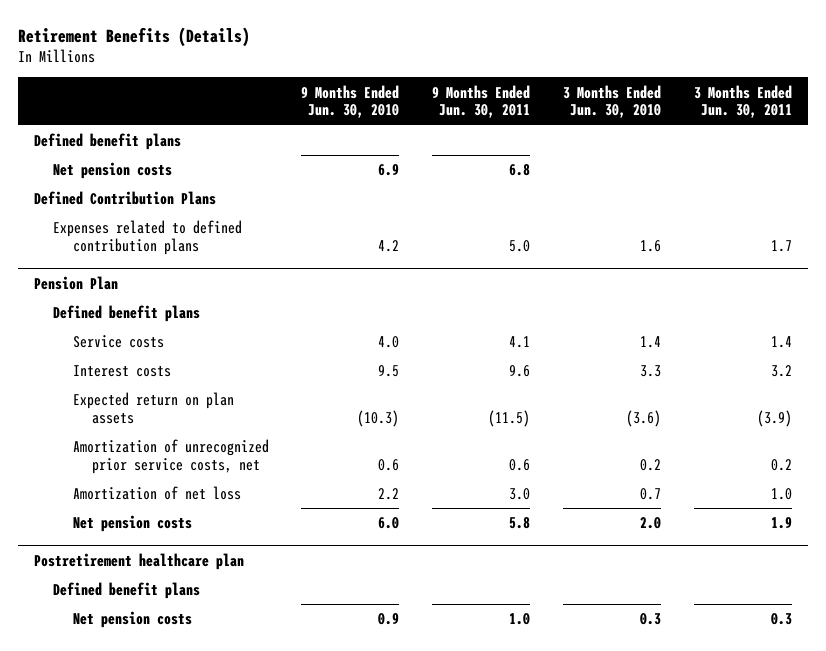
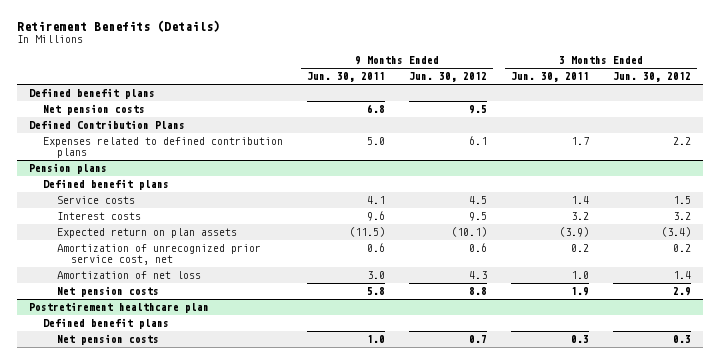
- | 9 Months Ended Jun. 30, 2010 | 9 Months Ended Jun. 30, 2011 | 3 Months Ended Jun. 30, 2010 | 3 Months Ended Jun. 30, 2011
+ | 9 Months Ended Jun. 30, 2011 | 9 Months Ended Jun. 30, 2012 | 3 Months Ended Jun. 30, 2011 | 3 Months Ended Jun. 30, 2012
- Pension Plan
+ Pension plans
- Amortization of unrecognized prior service costs, net | 0.6 | 0.6 | 0.2 | 0.2
+ Amortization of unrecognized prior service cost, net | 0.6 | 0.6 | 0.2 | 0.2

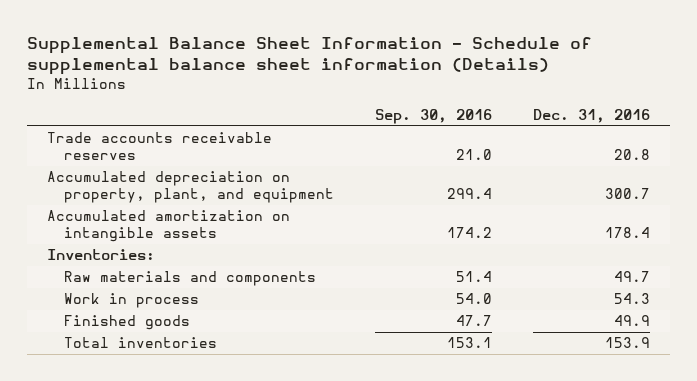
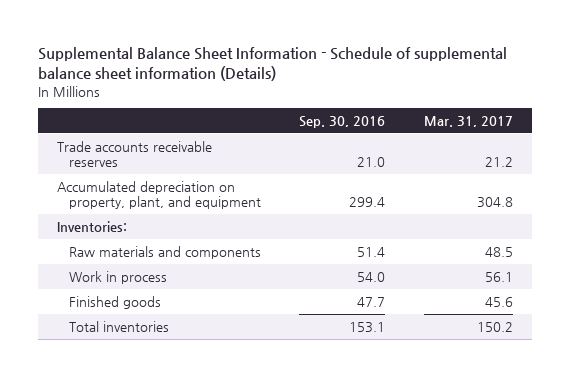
- | Sep. 30, 2016 | Dec. 31, 2016
+ | Sep. 30, 2016 | Mar. 31, 2017
- Accumulated amortization on intangible assets | 174.2 | 178.4

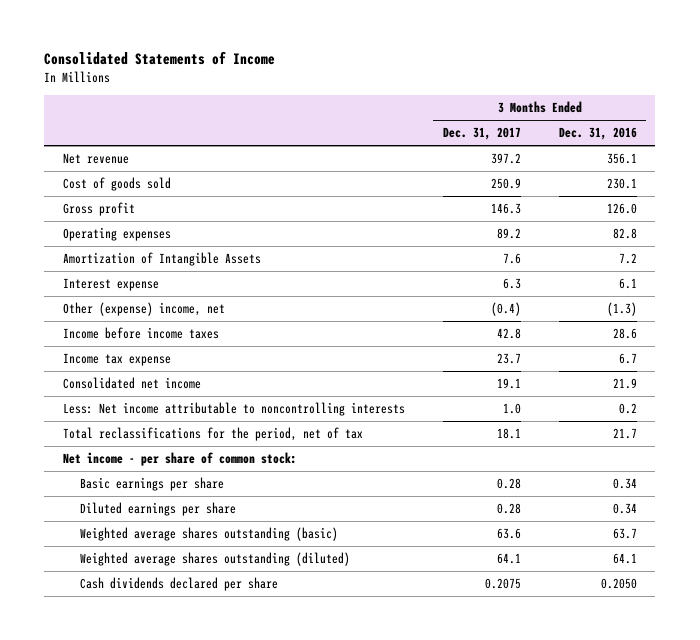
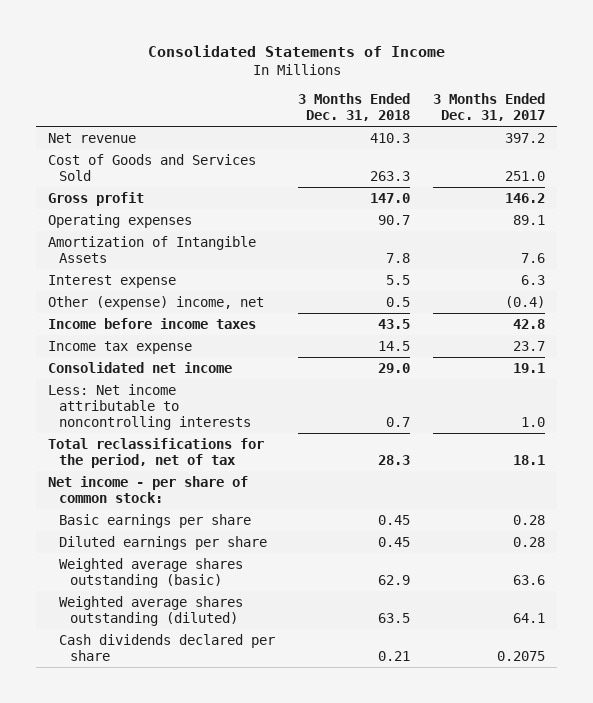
- | 3 Months Ended Dec. 31, 2017 | 3 Months Ended Dec. 31, 2016
+ | 3 Months Ended Dec. 31, 2018 | 3 Months Ended Dec. 31, 2017
- Cost of goods sold | 250.9 | 230.1
- Gross profit | 146.3 | 126.0
- Operating expenses | 89.2 | 82.8
+ Cost of Goods and Services Sold | 263.3 | 251.0
+ Gross profit | 147.0 | 146.2
+ Operating expenses | 90.7 | 89.1

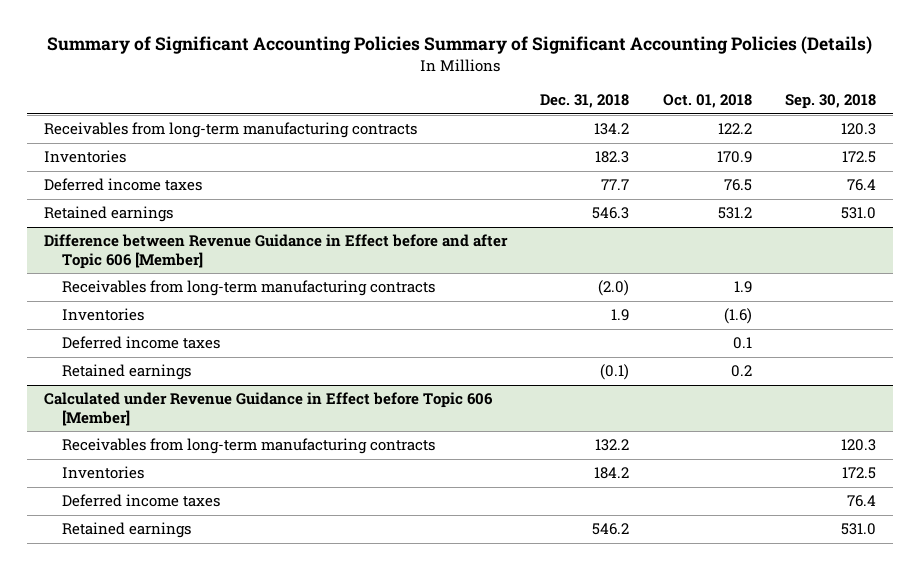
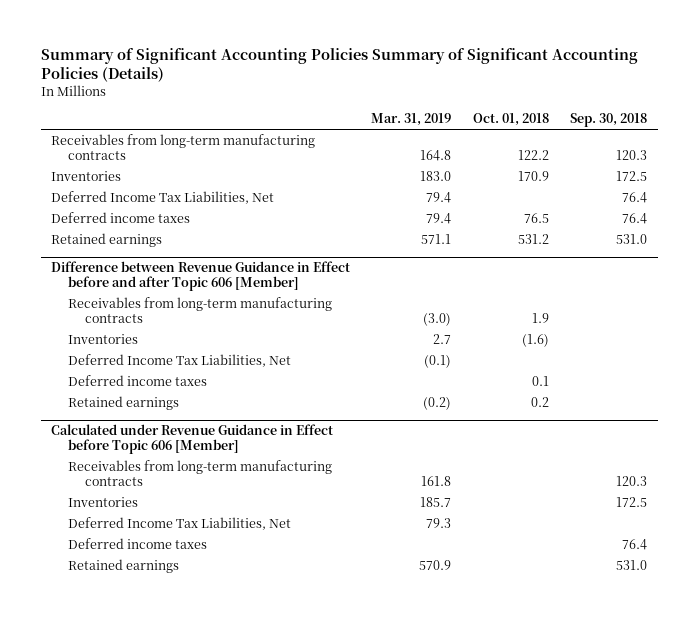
- | Dec. 31, 2018 | Oct. 01, 2018 | Sep. 30, 2018
+ | Mar. 31, 2019 | Oct. 01, 2018 | Sep. 30, 2018
+ Deferred Income Tax Liabilities, Net | 79.4 | | 76.4
@ Difference between Revenue Guidance in Effect before and after Topic 606 [Member]
+ Deferred Income Tax Liabilities, Net | (0.1) | |
@ Calculated under Revenue Guidance in Effect before Topic 606 [Member]
+ Deferred Income Tax Liabilities, Net | 79.3 | |

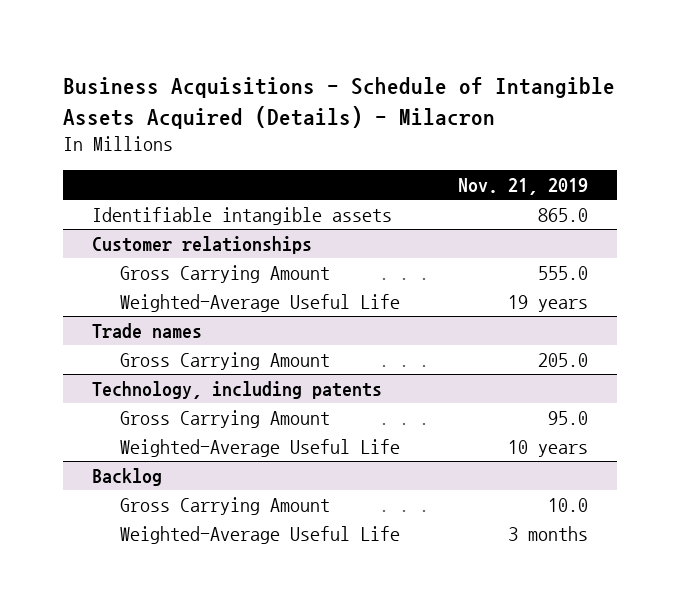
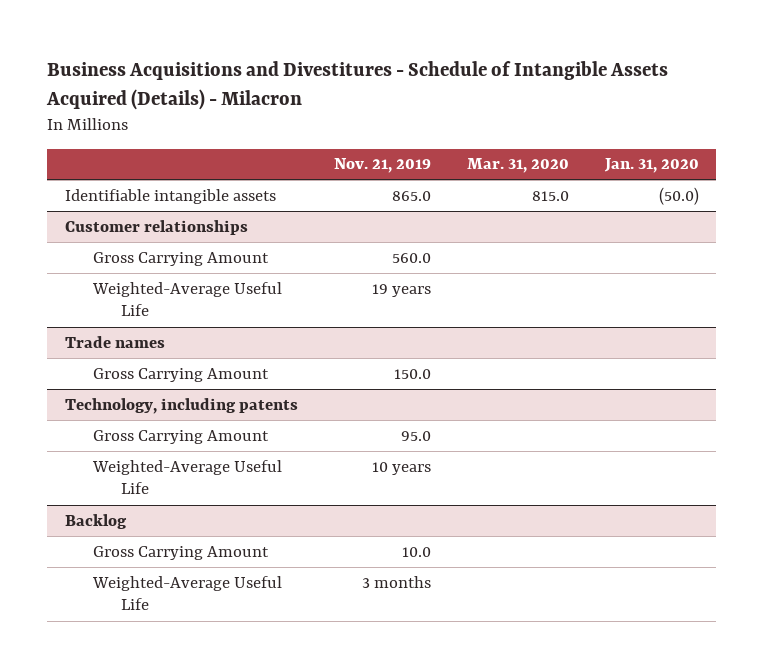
- Business Acquisitions - Schedule of Intangible Assets Acquired (Details) - Milacron
+ Business Acquisitions and Divestitures - Schedule of Intangible Assets Acquired (Details) - Milacron
- | Nov. 21, 2019
+ | Nov. 21, 2019 | Mar. 31, 2020 | Jan. 31, 2020
@ Customer relationships
- Gross Carrying Amount | 555.0
+ Gross Carrying Amount | 560.0 | |
@ Trade names
- Gross Carrying Amount | 205.0
+ Gross Carrying Amount | 150.0 | |

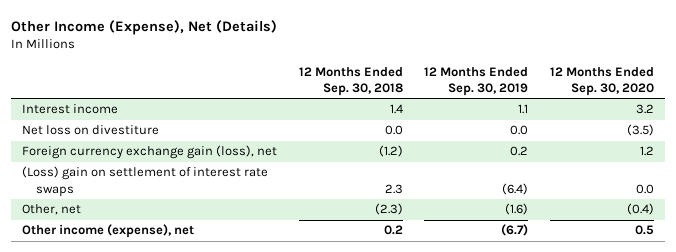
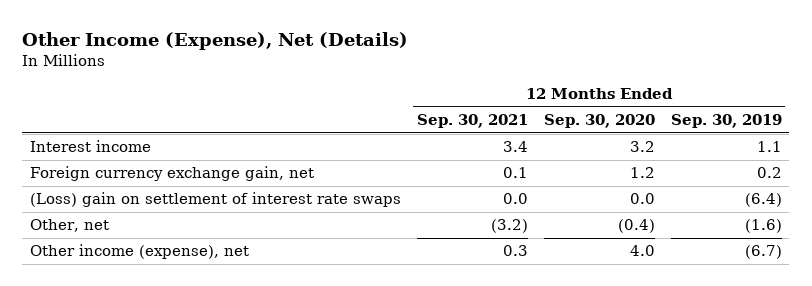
- | 12 Months Ended Sep. 30, 2018 | 12 Months Ended Sep. 30, 2019 | 12 Months Ended Sep. 30, 2020
+ | 12 Months Ended Sep. 30, 2021 | 12 Months Ended Sep. 30, 2020 | 12 Months Ended Sep. 30, 2019
- Net loss on divestiture | 0.0 | 0.0 | (3.5)
- Foreign currency exchange gain (loss), net | (1.2) | 0.2 | 1.2
+ Foreign currency exchange gain, net | 0.1 | 1.2 | 0.2
- Other income (expense), net | 0.2 | (6.7) | 0.5
+ Other income (expense), net | 0.3 | 4.0 | (6.7)

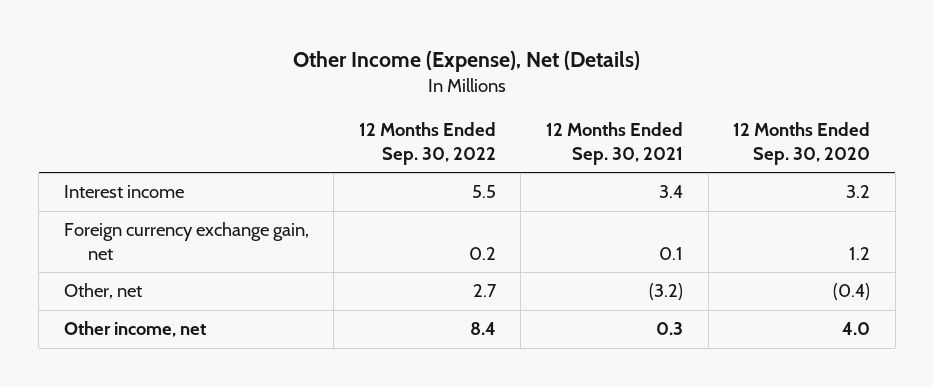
- | 12 Months Ended Sep. 30, 2021 | 12 Months Ended Sep. 30, 2020 | 12 Months Ended Sep. 30, 2019
+ | 12 Months Ended Sep. 30, 2022 | 12 Months Ended Sep. 30, 2021 | 12 Months Ended Sep. 30, 2020
- (Loss) gain on settlement of interest rate swaps | 0.0 | 0.0 | (6.4)
- Other income (expense), net | 0.3 | 4.0 | (6.7)
+ Other income, net | 8.4 | 0.3 | 4.0

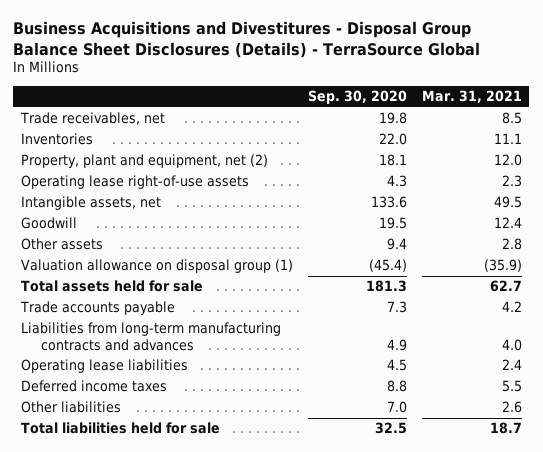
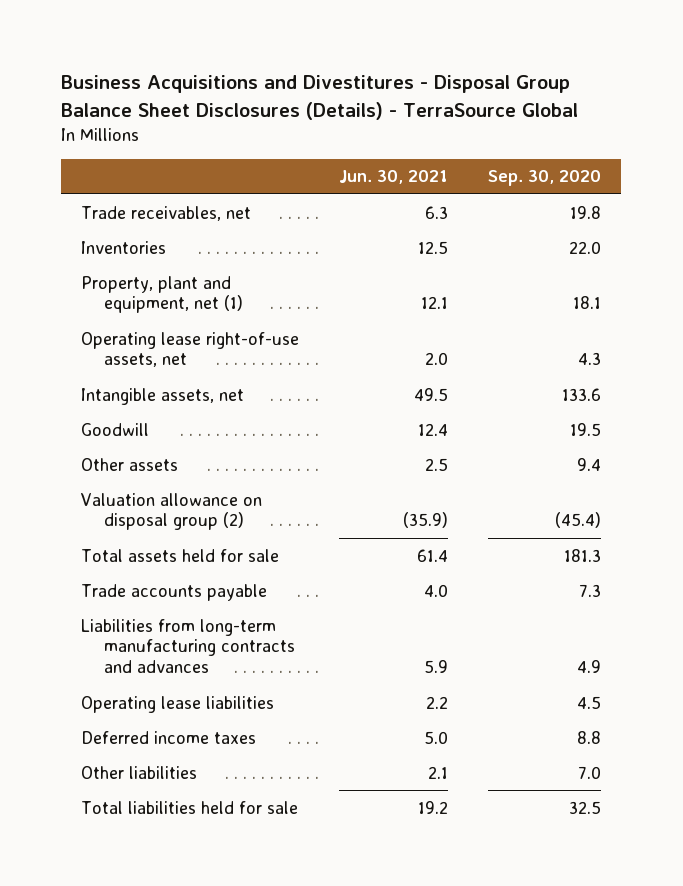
- | Sep. 30, 2020 | Mar. 31, 2021
+ | Jun. 30, 2021 | Sep. 30, 2020
- Property, plant and equipment, net (2) | 18.1 | 12.0
- Operating lease right-of-use assets | 4.3 | 2.3
+ Property, plant and equipment, net (1) | 12.1 | 18.1
+ Operating lease right-of-use assets, net | 2.0 | 4.3
- Valuation allowance on disposal group (1) | (45.4) | (35.9)
+ Valuation allowance on disposal group (2) | (35.9) | (45.4)

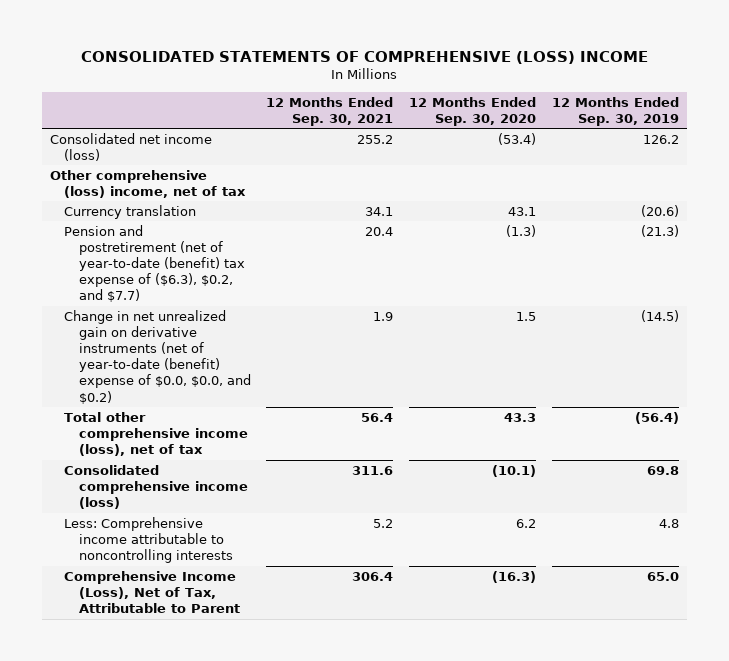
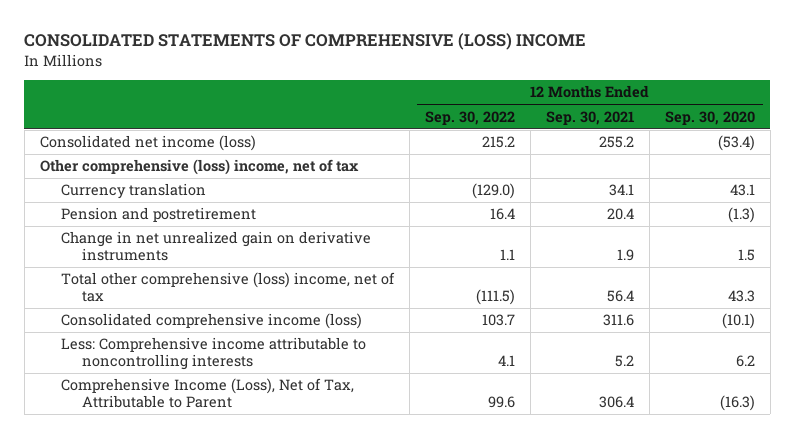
- | 12 Months Ended Sep. 30, 2021 | 12 Months Ended Sep. 30, 2020 | 12 Months Ended Sep. 30, 2019
+ | 12 Months Ended Sep. 30, 2022 | 12 Months Ended Sep. 30, 2021 | 12 Months Ended Sep. 30, 2020
- Pension and postretirement (net of year-to-date (benefit) tax expense of ($6.3), $0.2, and $7.7) | 20.4 | (1.3) | (21.3)
- Change in net unrealized gain on derivative instruments (net of year-to-date (benefit) expense of $0.0, $0.0, and $0.2) | 1.9 | 1.5 | (14.5)
- Total other comprehensive income (loss), net of tax | 56.4 | 43.3 | (56.4)
+ Pension and postretirement | 16.4 | 20.4 | (1.3)
+ Change in net unrealized gain on derivative instruments | 1.1 | 1.9 | 1.5
+ Total other comprehensive (loss) income, net of tax | (111.5) | 56.4 | 43.3

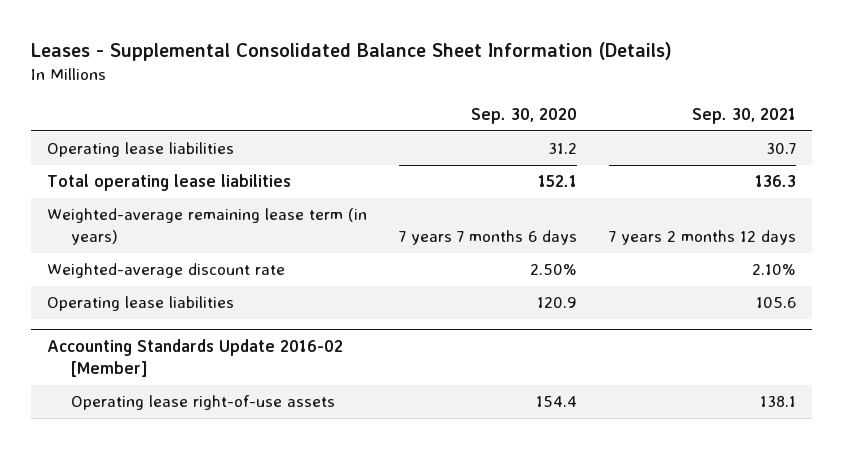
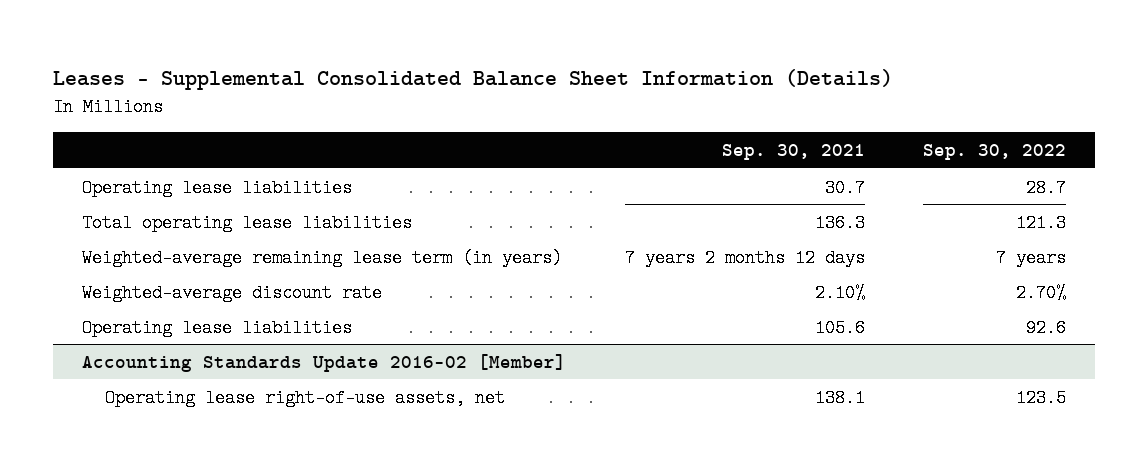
- | Sep. 30, 2020 | Sep. 30, 2021
+ | Sep. 30, 2021 | Sep. 30, 2022
@ Accounting Standards Update 2016-02 [Member]
- Operating lease right-of-use assets | 154.4 | 138.1
+ Operating lease right-of-use assets, net | 138.1 | 123.5

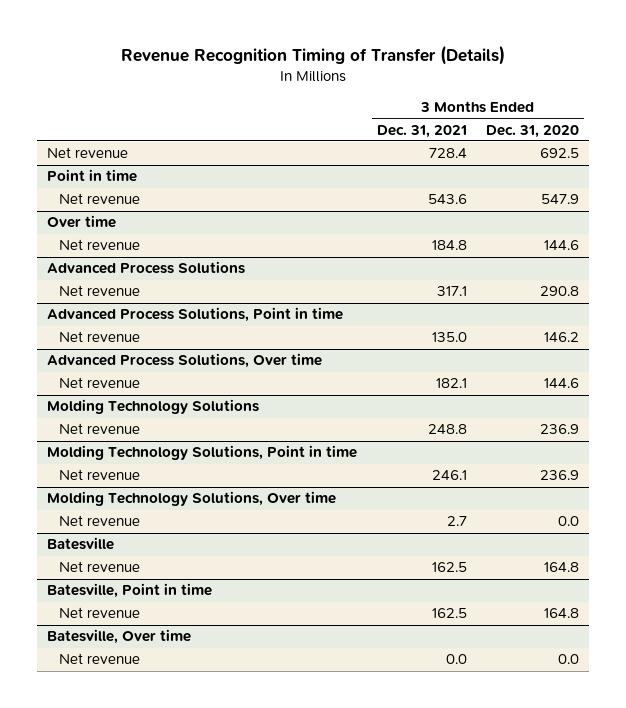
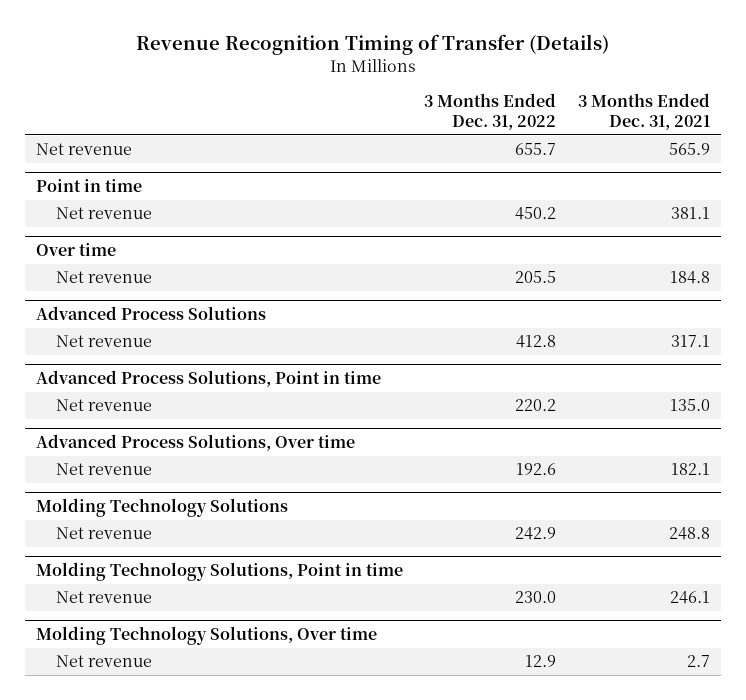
- | 3 Months Ended Dec. 31, 2021 | 3 Months Ended Dec. 31, 2020
+ | 3 Months Ended Dec. 31, 2022 | 3 Months Ended Dec. 31, 2021
- Net revenue | 728.4 | 692.5
+ Net revenue | 655.7 | 565.9
@ Point in time
- Net revenue | 543.6 | 547.9
+ Net revenue | 450.2 | 381.1
- Batesville
- Net revenue | 162.5 | 164.8
- Batesville, Point in time
- Net revenue | 162.5 | 164.8
- Batesville, Over time
- Net revenue | 0.0 | 0.0

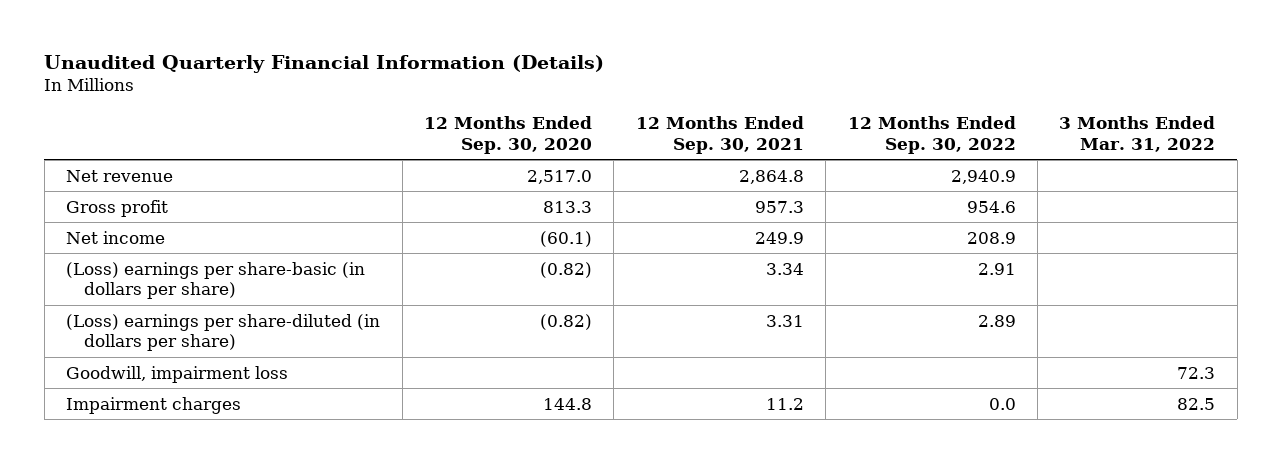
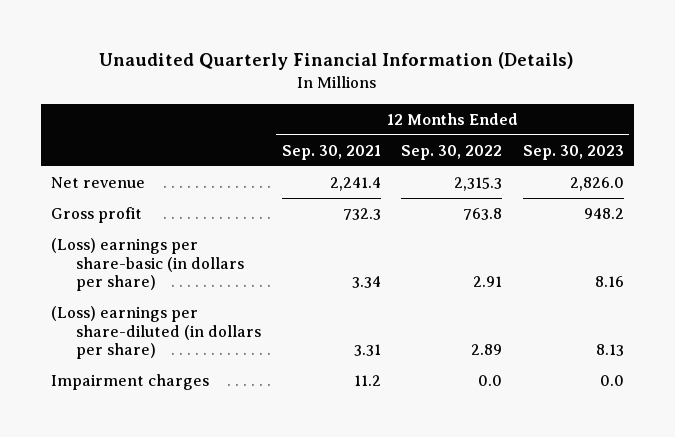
- | 12 Months Ended Sep. 30, 2020 | 12 Months Ended Sep. 30, 2021 | 12 Months Ended Sep. 30, 2022 | 3 Months Ended Mar. 31, 2022
+ | 12 Months Ended Sep. 30, 2021 | 12 Months Ended Sep. 30, 2022 | 12 Months Ended Sep. 30, 2023
- Net revenue | 2,517.0 | 2,864.8 | 2,940.9 |
- Gross profit | 813.3 | 957.3 | 954.6 |
- Net income | (60.1) | 249.9 | 208.9 |
+ Net revenue | 2,241.4 | 2,315.3 | 2,826.0
+ Gross profit | 732.3 | 763.8 | 948.2
- Goodwill, impairment loss | | | | 72.3

